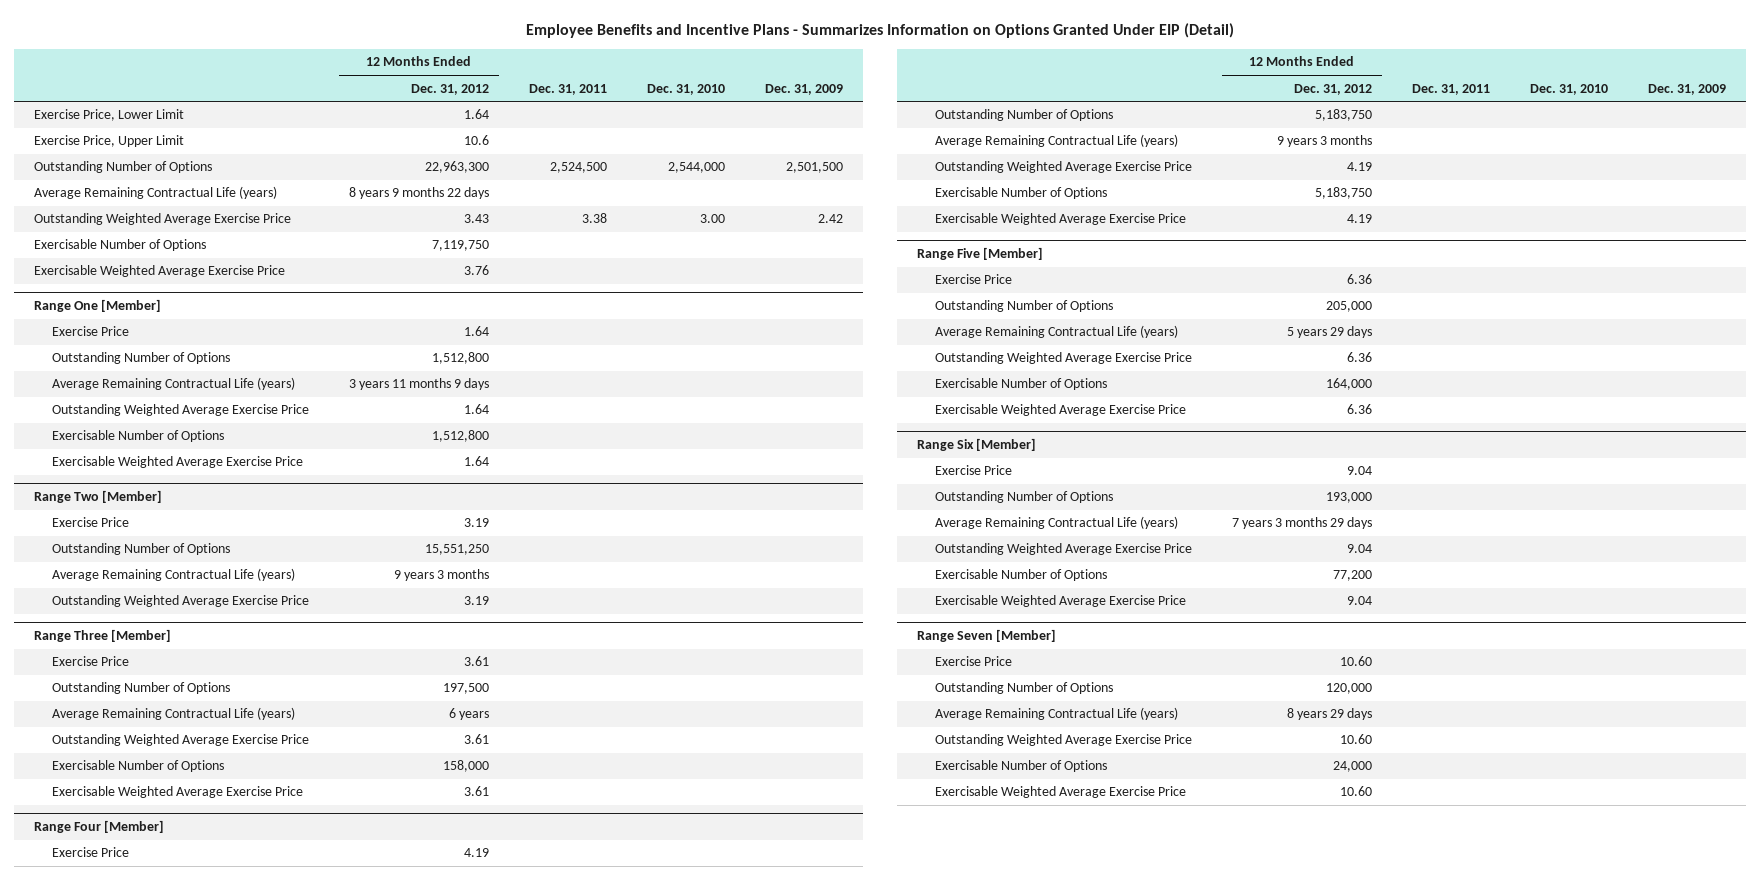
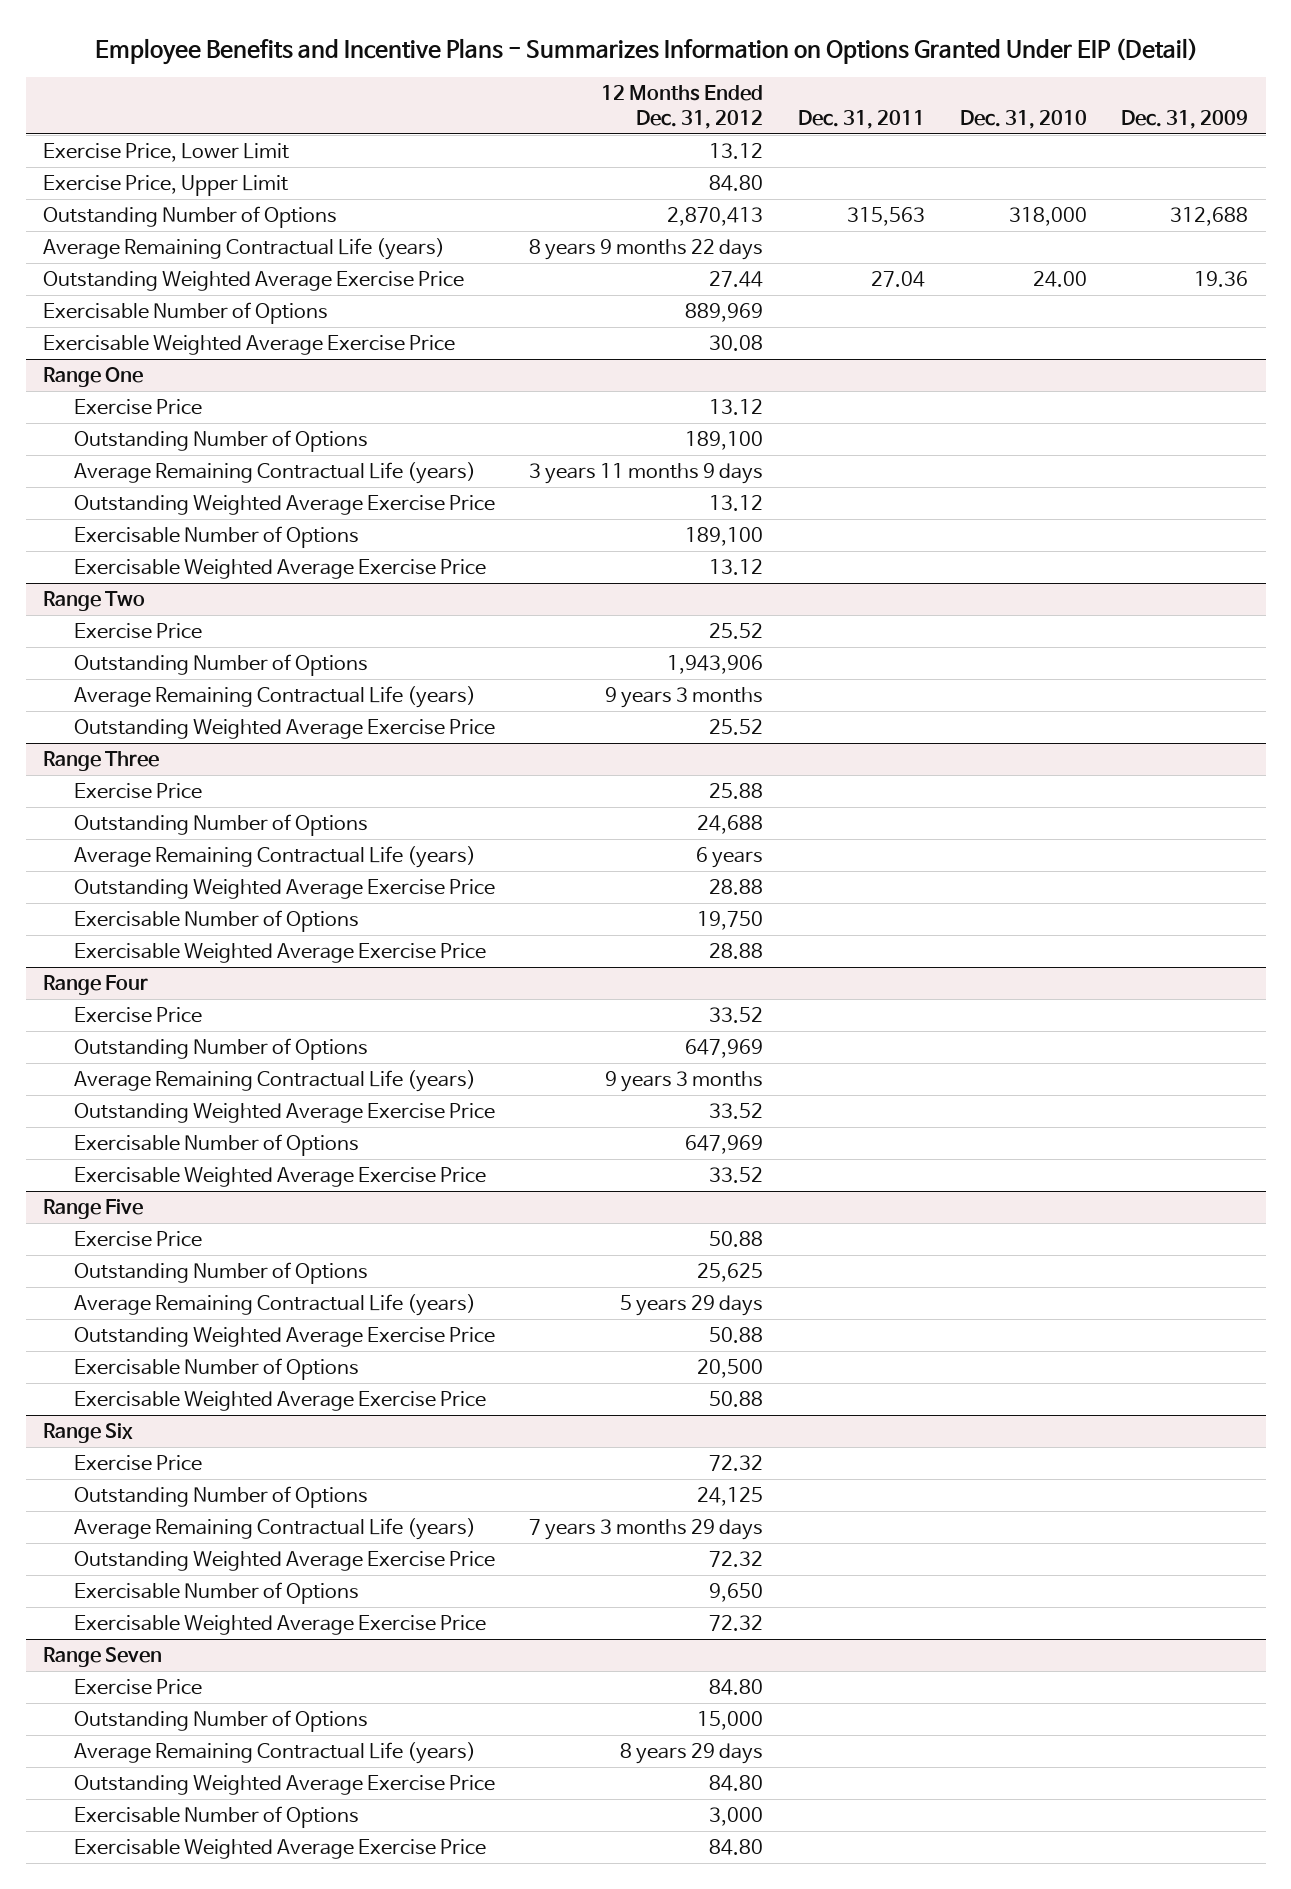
- Exercise Price, Lower Limit | 1.64 | | |
- Exercise Price, Upper Limit | 10.6 | | |
- Outstanding Number of Options | 22,963,300 | 2,524,500 | 2,544,000 | 2,501,500
+ Exercise Price, Lower Limit | 13.12 | | |
+ Exercise Price, Upper Limit | 84.80 | | |
+ Outstanding Number of Options | 2,870,413 | 315,563 | 318,000 | 312,688
- Outstanding Weighted Average Exercise Price | 3.43 | 3.38 | 3.00 | 2.42
- Exercisable Number of Options | 7,119,750 | | |
- Exercisable Weighted Average Exercise Price | 3.76 | | |
- Range One [Member]
- Exercise Price | 1.64 | | |
- Outstanding Number of Options | 1,512,800 | | |
+ Outstanding Weighted Average Exercise Price | 27.44 | 27.04 | 24.00 | 19.36
+ Exercisable Number of Options | 889,969 | | |
+ Exercisable Weighted Average Exercise Price | 30.08 | | |
+ Range One
+ Exercise Price | 13.12 | | |
+ Outstanding Number of Options | 189,100 | | |
- Outstanding Weighted Average Exercise Price | 1.64 | | |
- Exercisable Number of Options | 1,512,800 | | |
- Exercisable Weighted Average Exercise Price | 1.64 | | |
- Range Two [Member]
- Exercise Price | 3.19 | | |
- Outstanding Number of Options | 15,551,250 | | |
+ Outstanding Weighted Average Exercise Price | 13.12 | | |
+ Exercisable Number of Options | 189,100 | | |
+ Exercisable Weighted Average Exercise Price | 13.12 | | |
+ Range Two
+ Exercise Price | 25.52 | | |
+ Outstanding Number of Options | 1,943,906 | | |
- Outstanding Weighted Average Exercise Price | 3.19 | | |
- Range Three [Member]
- Exercise Price | 3.61 | | |
- Outstanding Number of Options | 197,500 | | |
+ Outstanding Weighted Average Exercise Price | 25.52 | | |
+ Range Three
+ Exercise Price | 25.88 | | |
+ Outstanding Number of Options | 24,688 | | |
- Outstanding Weighted Average Exercise Price | 3.61 | | |
- Exercisable Number of Options | 158,000 | | |
- Exercisable Weighted Average Exercise Price | 3.61 | | |
- Range Four [Member]
- Exercise Price | 4.19 | | |
- Outstanding Number of Options | 5,183,750 | | |
+ Outstanding Weighted Average Exercise Price | 28.88 | | |
+ Exercisable Number of Options | 19,750 | | |
+ Exercisable Weighted Average Exercise Price | 28.88 | | |
+ Range Four
+ Exercise Price | 33.52 | | |
+ Outstanding Number of Options | 647,969 | | |
- Outstanding Weighted Average Exercise Price | 4.19 | | |
- Exercisable Number of Options | 5,183,750 | | |
- Exercisable Weighted Average Exercise Price | 4.19 | | |
- Range Five [Member]
- Exercise Price | 6.36 | | |
- Outstanding Number of Options | 205,000 | | |
+ Outstanding Weighted Average Exercise Price | 33.52 | | |
+ Exercisable Number of Options | 647,969 | | |
+ Exercisable Weighted Average Exercise Price | 33.52 | | |
+ Range Five
+ Exercise Price | 50.88 | | |
+ Outstanding Number of Options | 25,625 | | |
- Outstanding Weighted Average Exercise Price | 6.36 | | |
- Exercisable Number of Options | 164,000 | | |
- Exercisable Weighted Average Exercise Price | 6.36 | | |
- Range Six [Member]
- Exercise Price | 9.04 | | |
- Outstanding Number of Options | 193,000 | | |
+ Outstanding Weighted Average Exercise Price | 50.88 | | |
+ Exercisable Number of Options | 20,500 | | |
+ Exercisable Weighted Average Exercise Price | 50.88 | | |
+ Range Six
+ Exercise Price | 72.32 | | |
+ Outstanding Number of Options | 24,125 | | |
- Outstanding Weighted Average Exercise Price | 9.04 | | |
- Exercisable Number of Options | 77,200 | | |
- Exercisable Weighted Average Exercise Price | 9.04 | | |
- Range Seven [Member]
- Exercise Price | 10.60 | | |
- Outstanding Number of Options | 120,000 | | |
+ Outstanding Weighted Average Exercise Price | 72.32 | | |
+ Exercisable Number of Options | 9,650 | | |
+ Exercisable Weighted Average Exercise Price | 72.32 | | |
+ Range Seven
+ Exercise Price | 84.80 | | |
+ Outstanding Number of Options | 15,000 | | |
- Outstanding Weighted Average Exercise Price | 10.60 | | |
- Exercisable Number of Options | 24,000 | | |
- Exercisable Weighted Average Exercise Price | 10.60 | | |
+ Outstanding Weighted Average Exercise Price | 84.80 | | |
+ Exercisable Number of Options | 3,000 | | |
+ Exercisable Weighted Average Exercise Price | 84.80 | | |

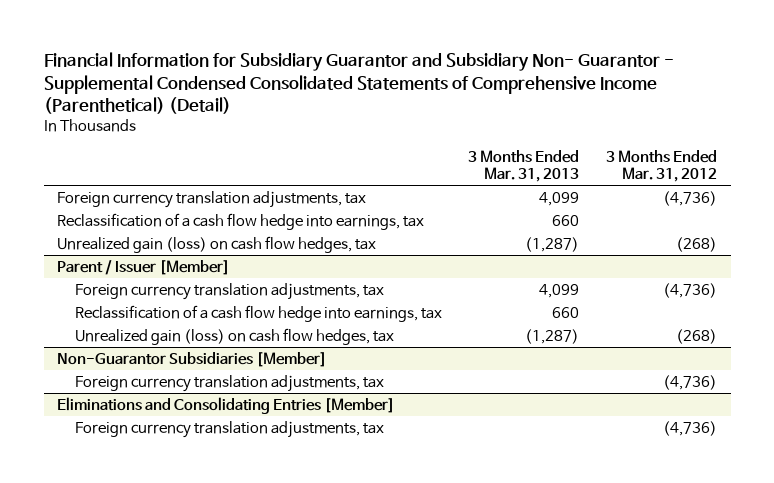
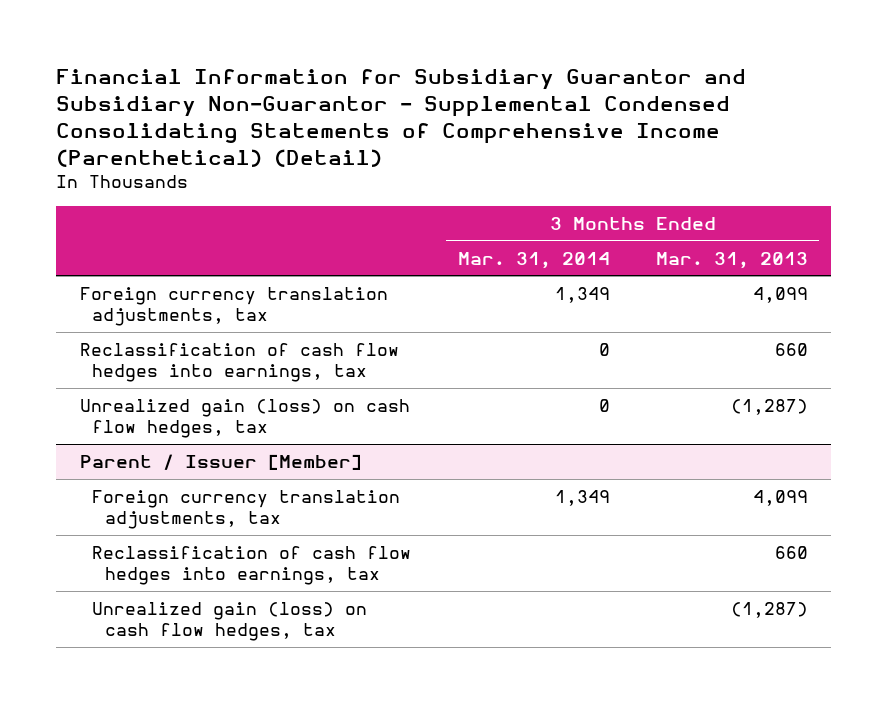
- Financial Information for Subsidiary Guarantor and Subsidiary Non- Guarantor - Supplemental Condensed Consolidated Statements of Comprehensive Income (Parenthetical) (Detail)
+ Financial Information for Subsidiary Guarantor and Subsidiary Non-Guarantor - Supplemental Condensed Consolidating Statements of Comprehensive Income (Parenthetical) (Detail)
- | 3 Months Ended Mar. 31, 2013 | 3 Months Ended Mar. 31, 2012
+ | 3 Months Ended Mar. 31, 2014 | 3 Months Ended Mar. 31, 2013
- Reclassification of a cash flow hedge into earnings, tax | 660 |
+ Reclassification of cash flow hedges into earnings, tax | 0 | 660
@ Parent / Issuer [Member]
- Reclassification of a cash flow hedge into earnings, tax | 660 |
+ Reclassification of cash flow hedges into earnings, tax | | 660
- Non-Guarantor Subsidiaries [Member]
- Foreign currency translation adjustments, tax | | (4,736)
- Eliminations and Consolidating Entries [Member]
- Foreign currency translation adjustments, tax | | (4,736)

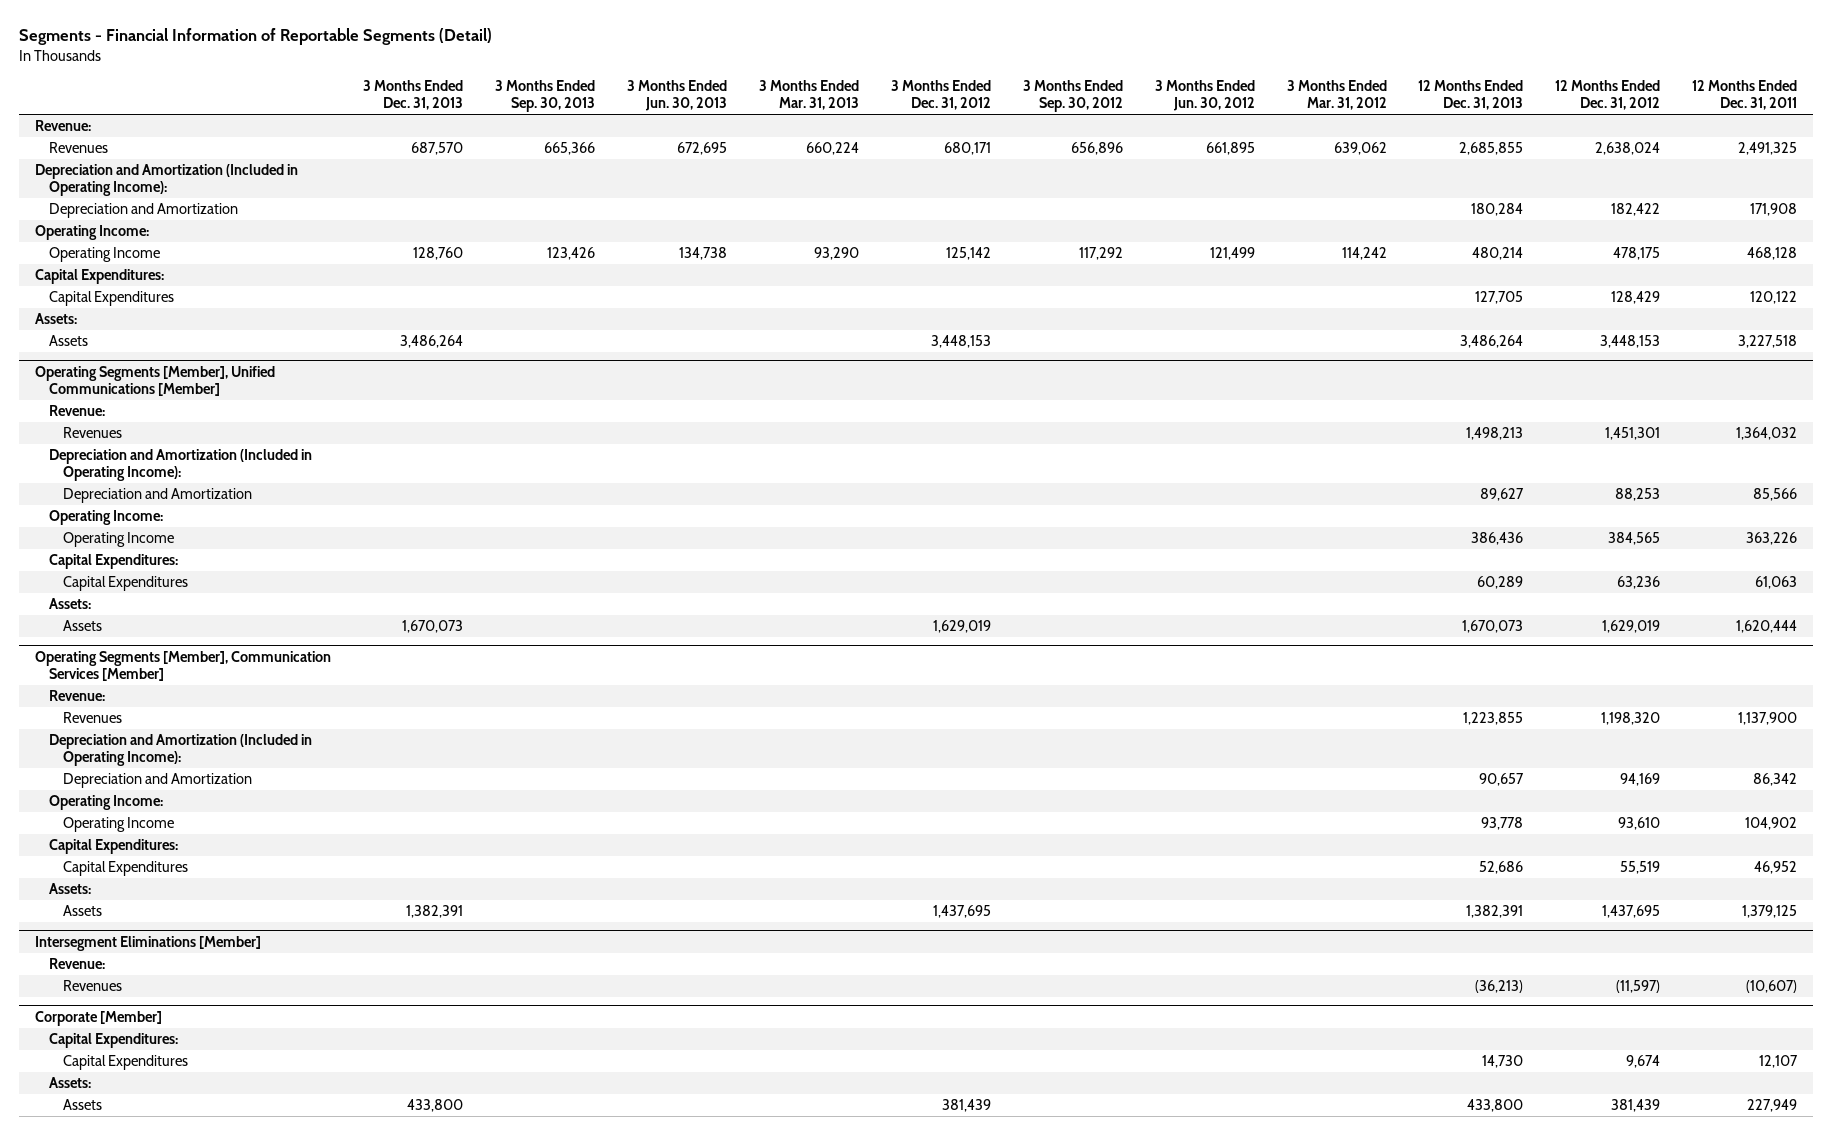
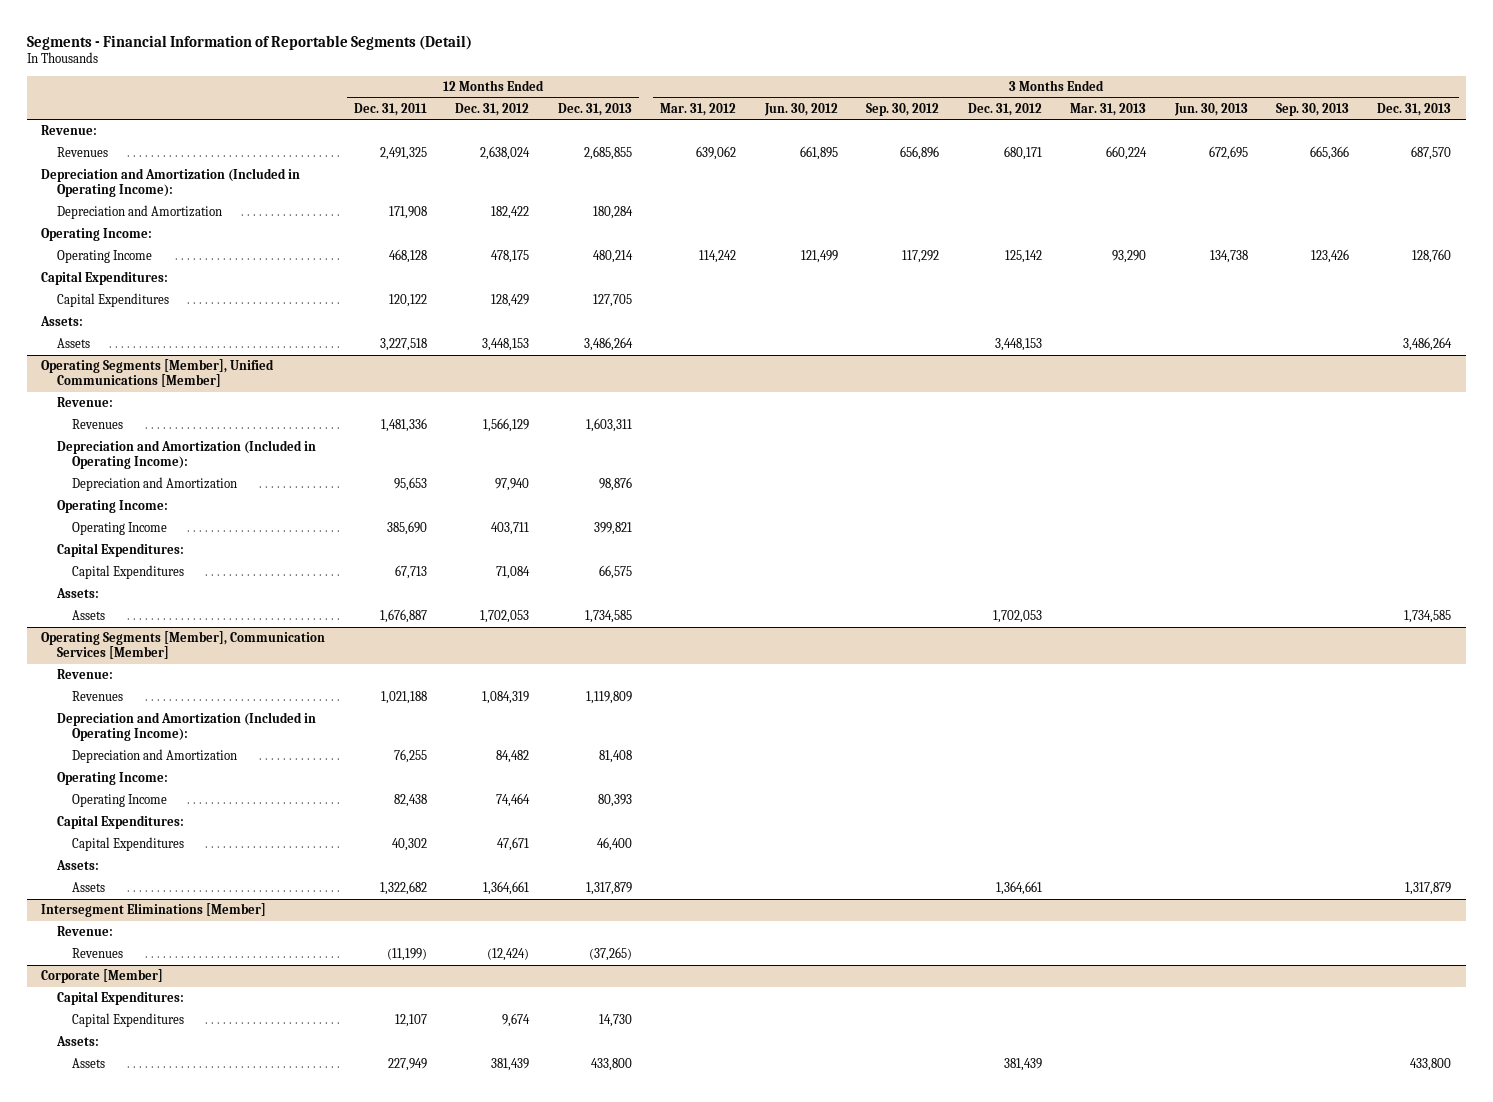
- | 3 Months Ended Dec. 31, 2013 | 3 Months Ended Sep. 30, 2013 | 3 Months Ended Jun. 30, 2013 | 3 Months Ended Mar. 31, 2013 | 3 Months Ended Dec. 31, 2012 | 3 Months Ended Sep. 30, 2012 | 3 Months Ended Jun. 30, 2012 | 3 Months Ended Mar. 31, 2012 | 12 Months Ended Dec. 31, 2013 | 12 Months Ended Dec. 31, 2012 | 12 Months Ended Dec. 31, 2011
+ | 12 Months Ended Dec. 31, 2011 | 12 Months Ended Dec. 31, 2012 | 12 Months Ended Dec. 31, 2013 | 3 Months Ended Mar. 31, 2012 | 3 Months Ended Jun. 30, 2012 | 3 Months Ended Sep. 30, 2012 | 3 Months Ended Dec. 31, 2012 | 3 Months Ended Mar. 31, 2013 | 3 Months Ended Jun. 30, 2013 | 3 Months Ended Sep. 30, 2013 | 3 Months Ended Dec. 31, 2013
@ Operating Segments [Member], Unified Communications [Member]
- Revenues | | | | | | | | | 1,498,213 | 1,451,301 | 1,364,032
+ Revenues | 1,481,336 | 1,566,129 | 1,603,311 | | | | | | | |
- Depreciation and Amortization | | | | | | | | | 89,627 | 88,253 | 85,566
+ Depreciation and Amortization | 95,653 | 97,940 | 98,876 | | | | | | | |
- Operating Income | | | | | | | | | 386,436 | 384,565 | 363,226
+ Operating Income | 385,690 | 403,711 | 399,821 | | | | | | | |
- Capital Expenditures | | | | | | | | | 60,289 | 63,236 | 61,063
+ Capital Expenditures | 67,713 | 71,084 | 66,575 | | | | | | | |
- Assets | 1,670,073 | | | | 1,629,019 | | | | 1,670,073 | 1,629,019 | 1,620,444
+ Assets | 1,676,887 | 1,702,053 | 1,734,585 | | | | 1,702,053 | | | | 1,734,585
@ Operating Segments [Member], Communication Services [Member]
- Revenues | | | | | | | | | 1,223,855 | 1,198,320 | 1,137,900
+ Revenues | 1,021,188 | 1,084,319 | 1,119,809 | | | | | | | |
- Depreciation and Amortization | | | | | | | | | 90,657 | 94,169 | 86,342
+ Depreciation and Amortization | 76,255 | 84,482 | 81,408 | | | | | | | |
- Operating Income | | | | | | | | | 93,778 | 93,610 | 104,902
+ Operating Income | 82,438 | 74,464 | 80,393 | | | | | | | |
- Capital Expenditures | | | | | | | | | 52,686 | 55,519 | 46,952
+ Capital Expenditures | 40,302 | 47,671 | 46,400 | | | | | | | |
- Assets | 1,382,391 | | | | 1,437,695 | | | | 1,382,391 | 1,437,695 | 1,379,125
+ Assets | 1,322,682 | 1,364,661 | 1,317,879 | | | | 1,364,661 | | | | 1,317,879
@ Intersegment Eliminations [Member]
- Revenues | | | | | | | | | (36,213) | (11,597) | (10,607)
+ Revenues | (11,199) | (12,424) | (37,265) | | | | | | | |

